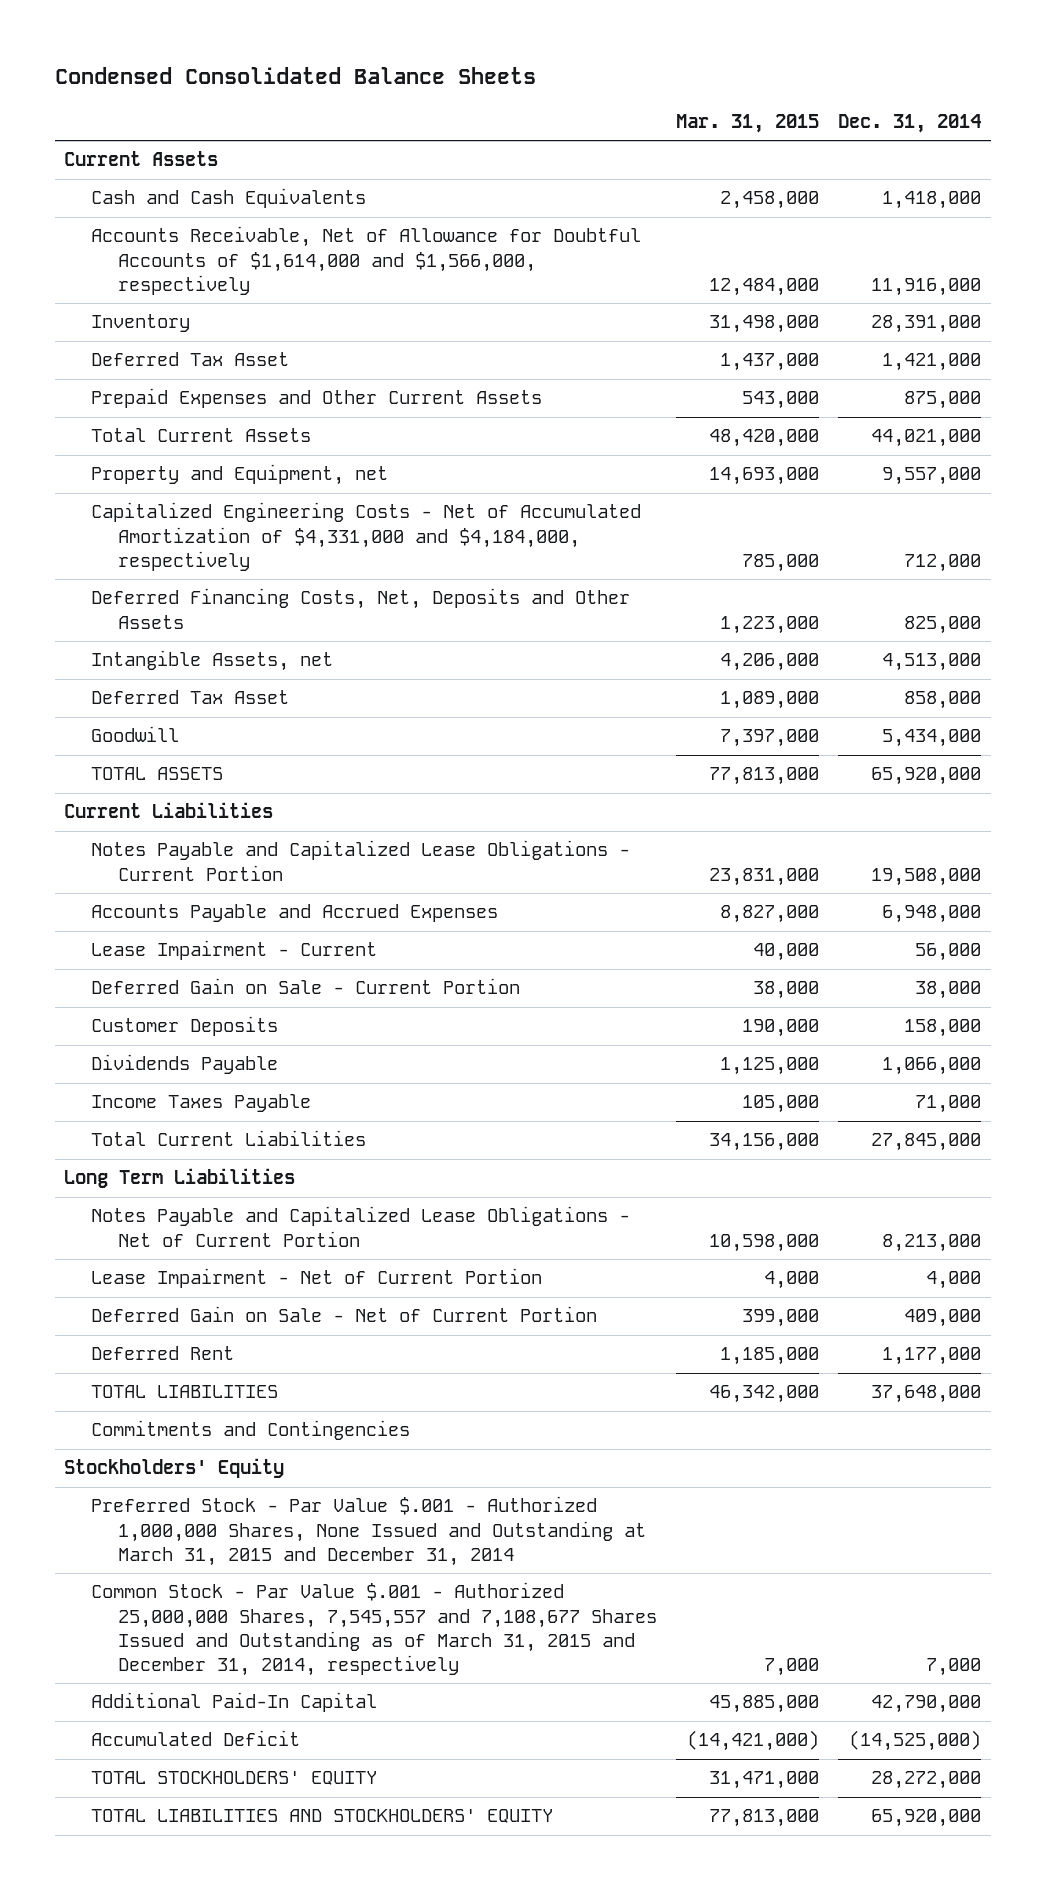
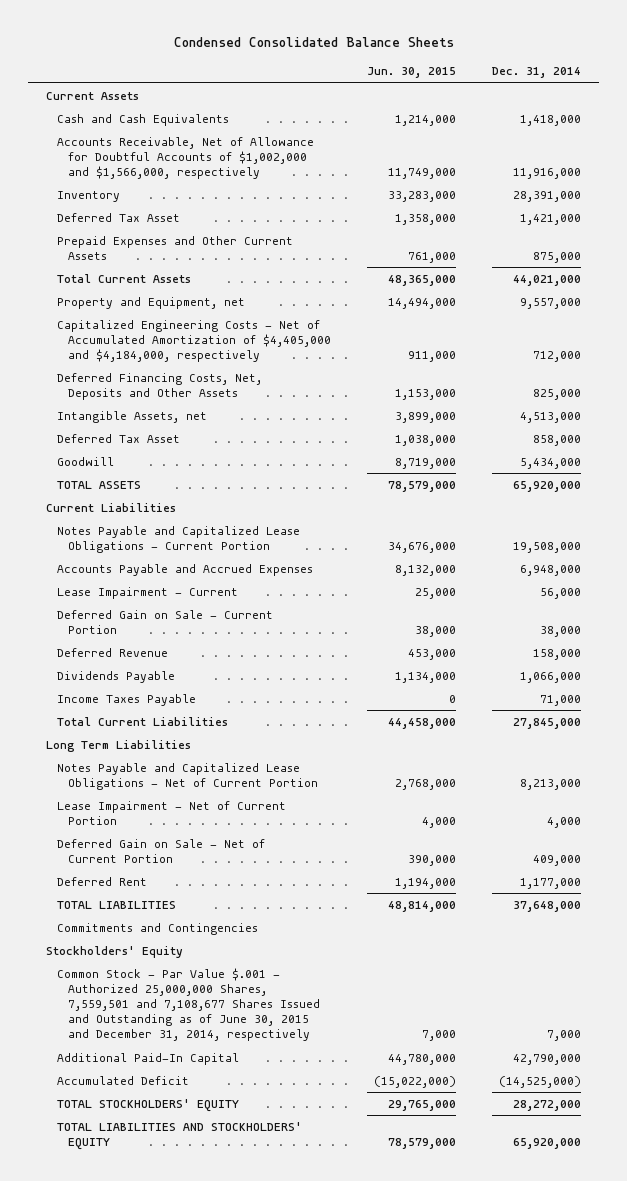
- | Mar. 31, 2015 | Dec. 31, 2014
+ | Jun. 30, 2015 | Dec. 31, 2014
- Accounts Receivable, Net of Allowance for Doubtful Accounts of $1,614,000 and $1,566,000, respectively | 12,484,000 | 11,916,000
+ Accounts Receivable, Net of Allowance for Doubtful Accounts of $1,002,000 and $1,566,000, respectively | 11,749,000 | 11,916,000
- Capitalized Engineering Costs - Net of Accumulated Amortization of $4,331,000 and $4,184,000, respectively | 785,000 | 712,000
+ Capitalized Engineering Costs - Net of Accumulated Amortization of $4,405,000 and $4,184,000, respectively | 911,000 | 712,000
- Customer Deposits | 190,000 | 158,000
+ Deferred Revenue | 453,000 | 158,000
- Preferred Stock - Par Value $.001 - Authorized 1,000,000 Shares, None Issued and Outstanding at March 31, 2015 and December 31, 2014
- Common Stock - Par Value $.001 - Authorized 25,000,000 Shares, 7,545,557 and 7,108,677 Shares Issued and Outstanding as of March 31, 2015 and December 31, 2014, respectively | 7,000 | 7,000
+ Common Stock - Par Value $.001 - Authorized 25,000,000 Shares, 7,559,501 and 7,108,677 Shares Issued and Outstanding as of June 30, 2015 and December 31, 2014, respectively | 7,000 | 7,000

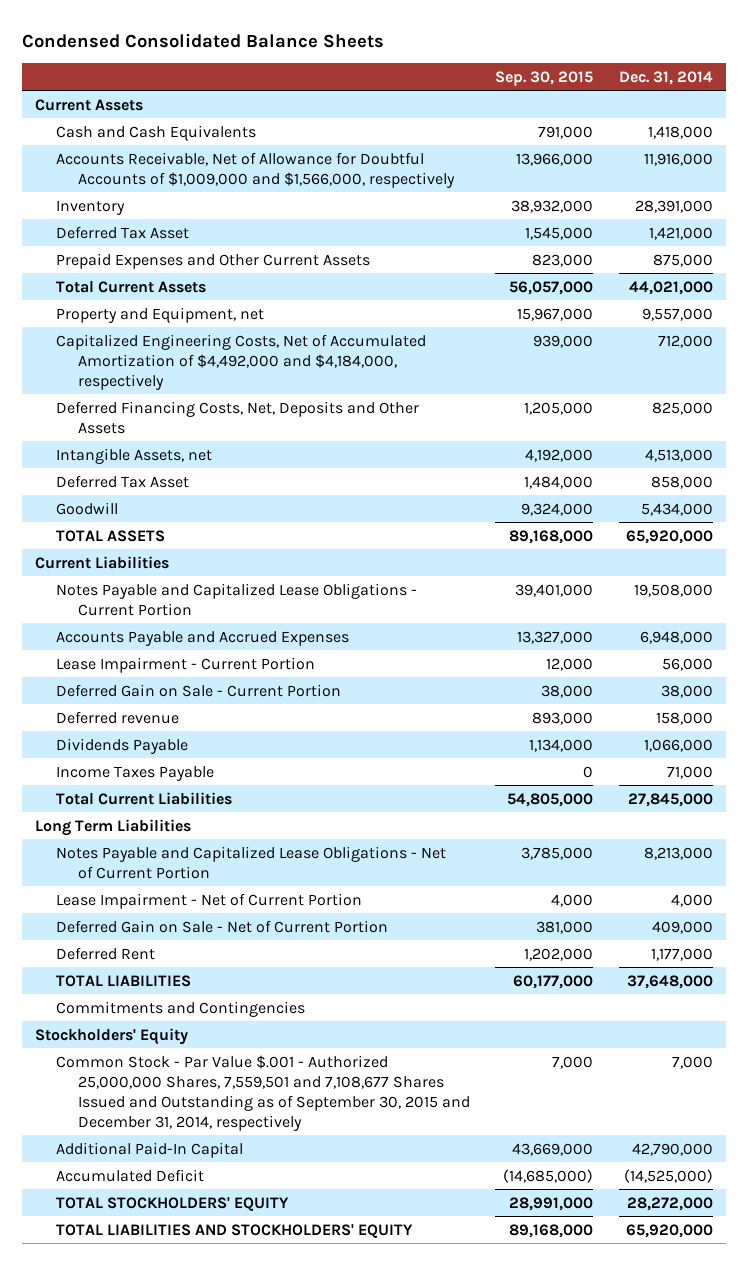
- | Jun. 30, 2015 | Dec. 31, 2014
+ | Sep. 30, 2015 | Dec. 31, 2014
- Accounts Receivable, Net of Allowance for Doubtful Accounts of $1,002,000 and $1,566,000, respectively | 11,749,000 | 11,916,000
+ Accounts Receivable, Net of Allowance for Doubtful Accounts of $1,009,000 and $1,566,000, respectively | 13,966,000 | 11,916,000
- Capitalized Engineering Costs - Net of Accumulated Amortization of $4,405,000 and $4,184,000, respectively | 911,000 | 712,000
+ Capitalized Engineering Costs, Net of Accumulated Amortization of $4,492,000 and $4,184,000, respectively | 939,000 | 712,000
- Lease Impairment - Current | 25,000 | 56,000
+ Lease Impairment - Current Portion | 12,000 | 56,000
- Deferred Revenue | 453,000 | 158,000
+ Deferred revenue | 893,000 | 158,000
- Common Stock - Par Value $.001 - Authorized 25,000,000 Shares, 7,559,501 and 7,108,677 Shares Issued and Outstanding as of June 30, 2015 and December 31, 2014, respectively | 7,000 | 7,000
+ Common Stock - Par Value $.001 - Authorized 25,000,000 Shares, 7,559,501 and 7,108,677 Shares Issued and Outstanding as of September 30, 2015 and December 31, 2014, respectively | 7,000 | 7,000

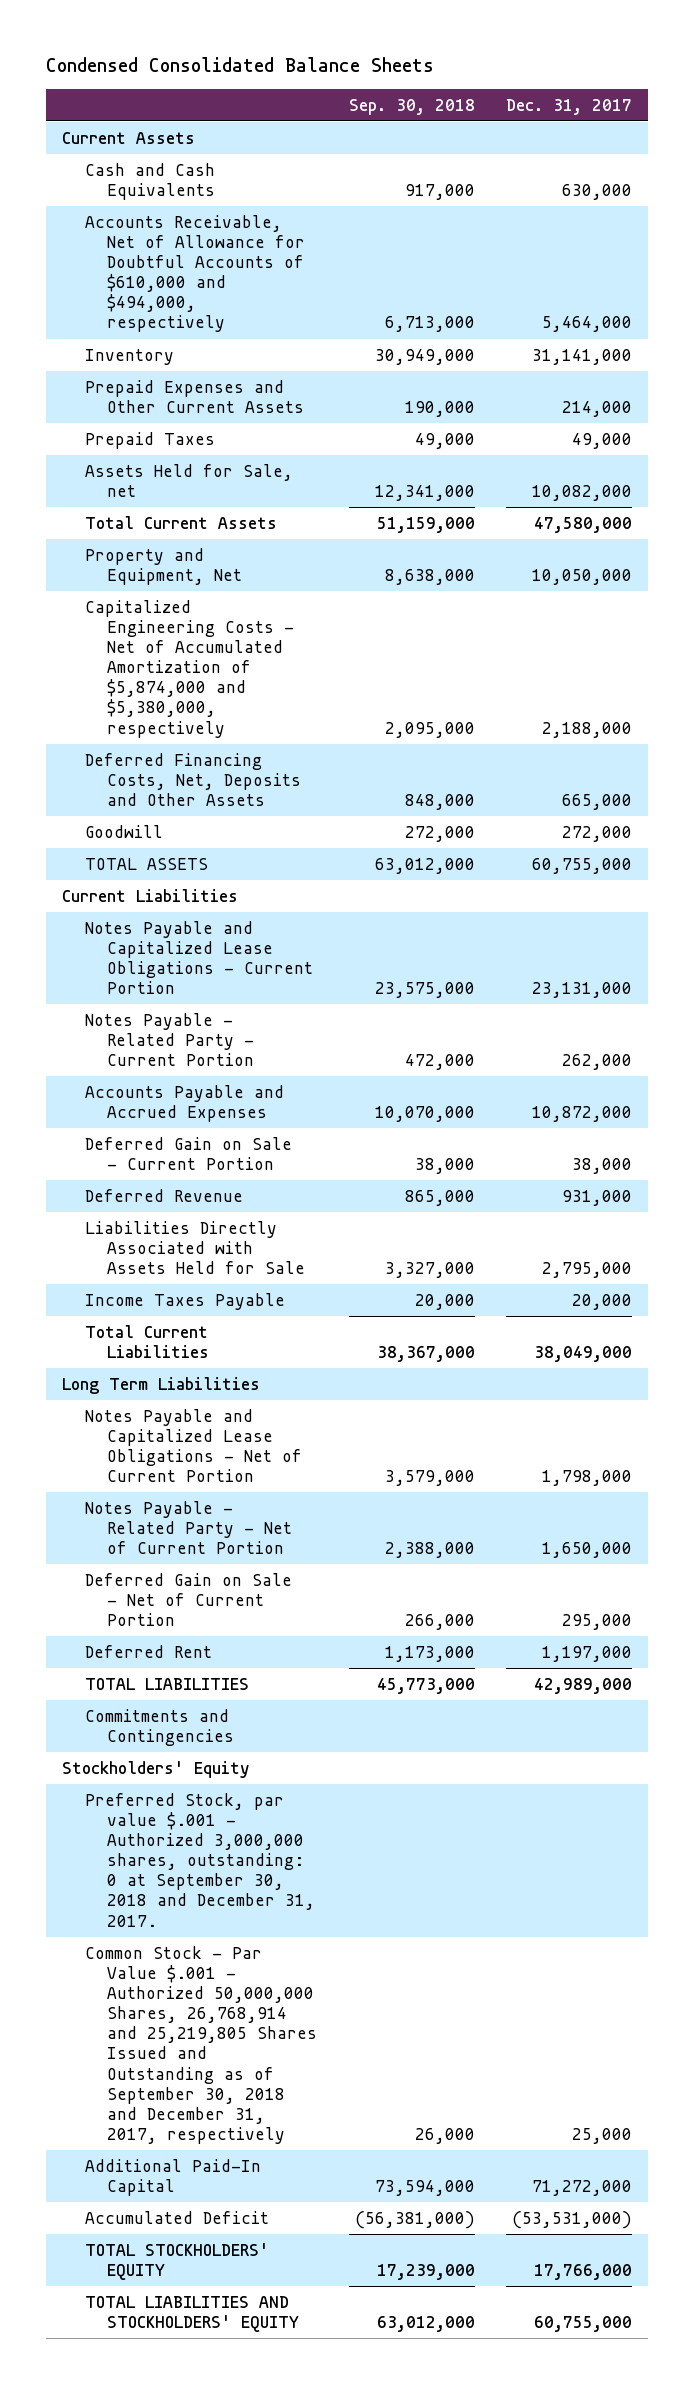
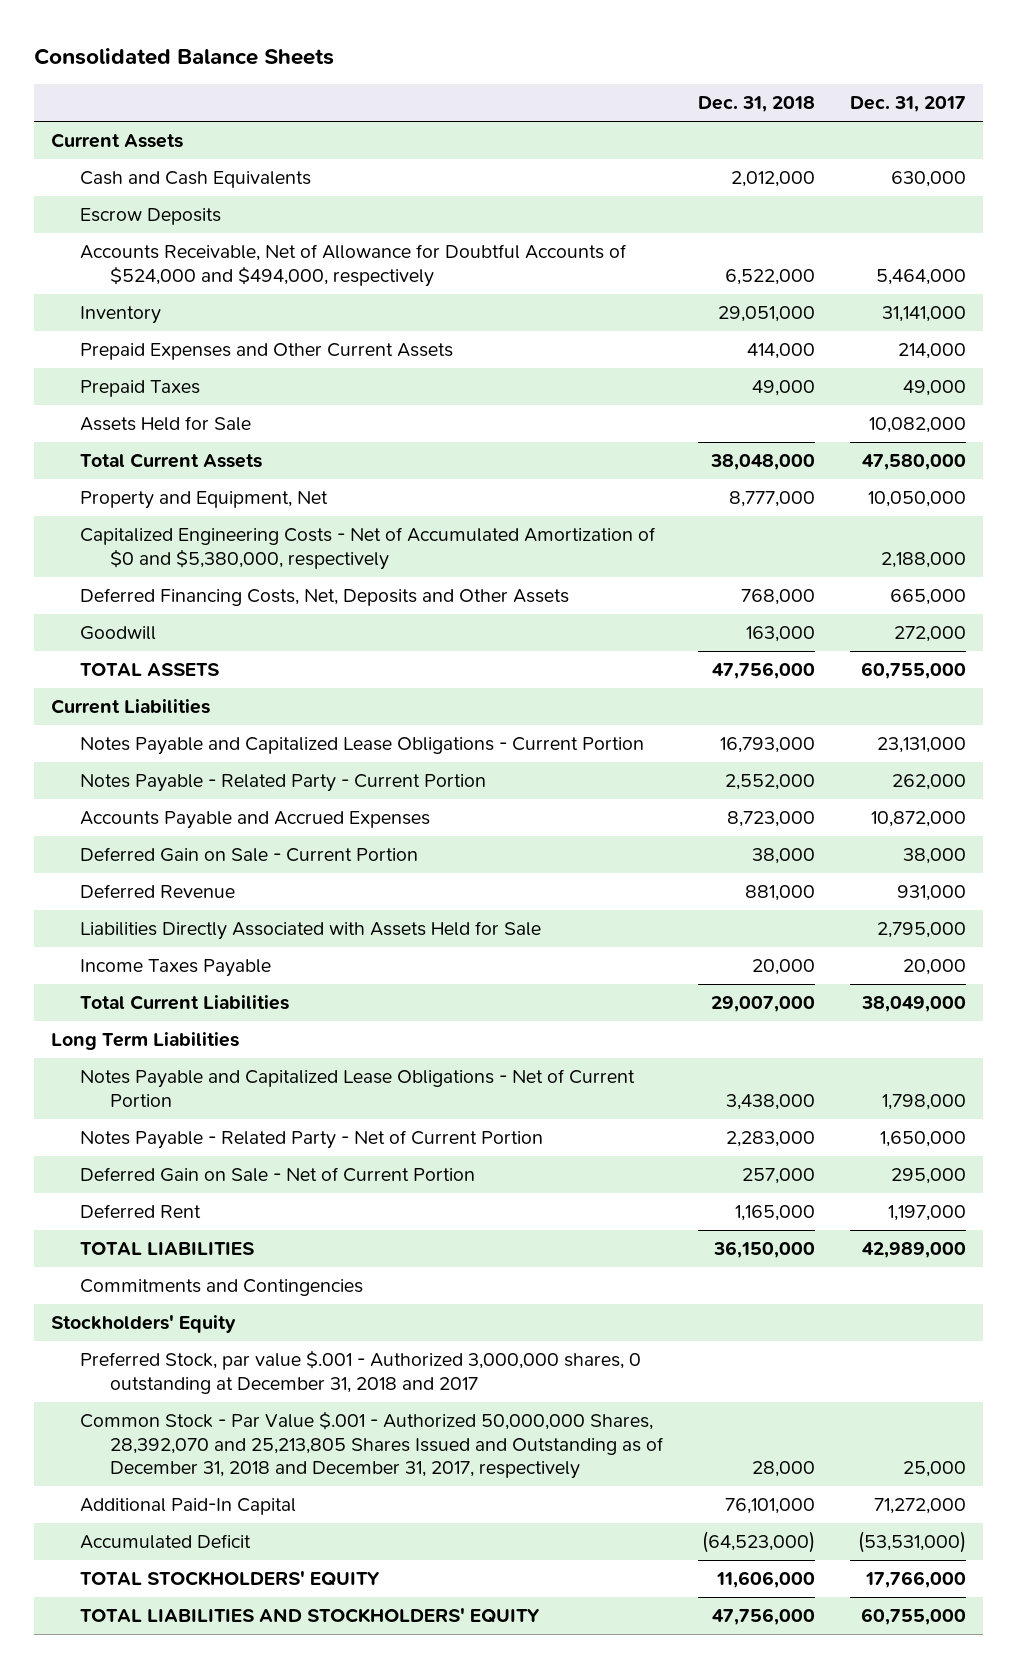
- Condensed Consolidated Balance Sheets
+ Consolidated Balance Sheets
- | Sep. 30, 2018 | Dec. 31, 2017
+ | Dec. 31, 2018 | Dec. 31, 2017
- Accounts Receivable, Net of Allowance for Doubtful Accounts of $610,000 and $494,000, respectively | 6,713,000 | 5,464,000
+ Escrow Deposits
+ Accounts Receivable, Net of Allowance for Doubtful Accounts of $524,000 and $494,000, respectively | 6,522,000 | 5,464,000
- Assets Held for Sale, net | 12,341,000 | 10,082,000
+ Assets Held for Sale | | 10,082,000
- Capitalized Engineering Costs - Net of Accumulated Amortization of $5,874,000 and $5,380,000, respectively | 2,095,000 | 2,188,000
+ Capitalized Engineering Costs - Net of Accumulated Amortization of $0 and $5,380,000, respectively | | 2,188,000
- Preferred Stock, par value $.001 - Authorized 3,000,000 shares, outstanding: 0 at September 30, 2018 and December 31, 2017.
- Common Stock - Par Value $.001 - Authorized 50,000,000 Shares, 26,768,914 and 25,219,805 Shares Issued and Outstanding as of September 30, 2018 and December 31, 2017, respectively | 26,000 | 25,000
+ Preferred Stock, par value $.001 - Authorized 3,000,000 shares, 0 outstanding at December 31, 2018 and 2017
+ Common Stock - Par Value $.001 - Authorized 50,000,000 Shares, 28,392,070 and 25,213,805 Shares Issued and Outstanding as of December 31, 2018 and December 31, 2017, respectively | 28,000 | 25,000

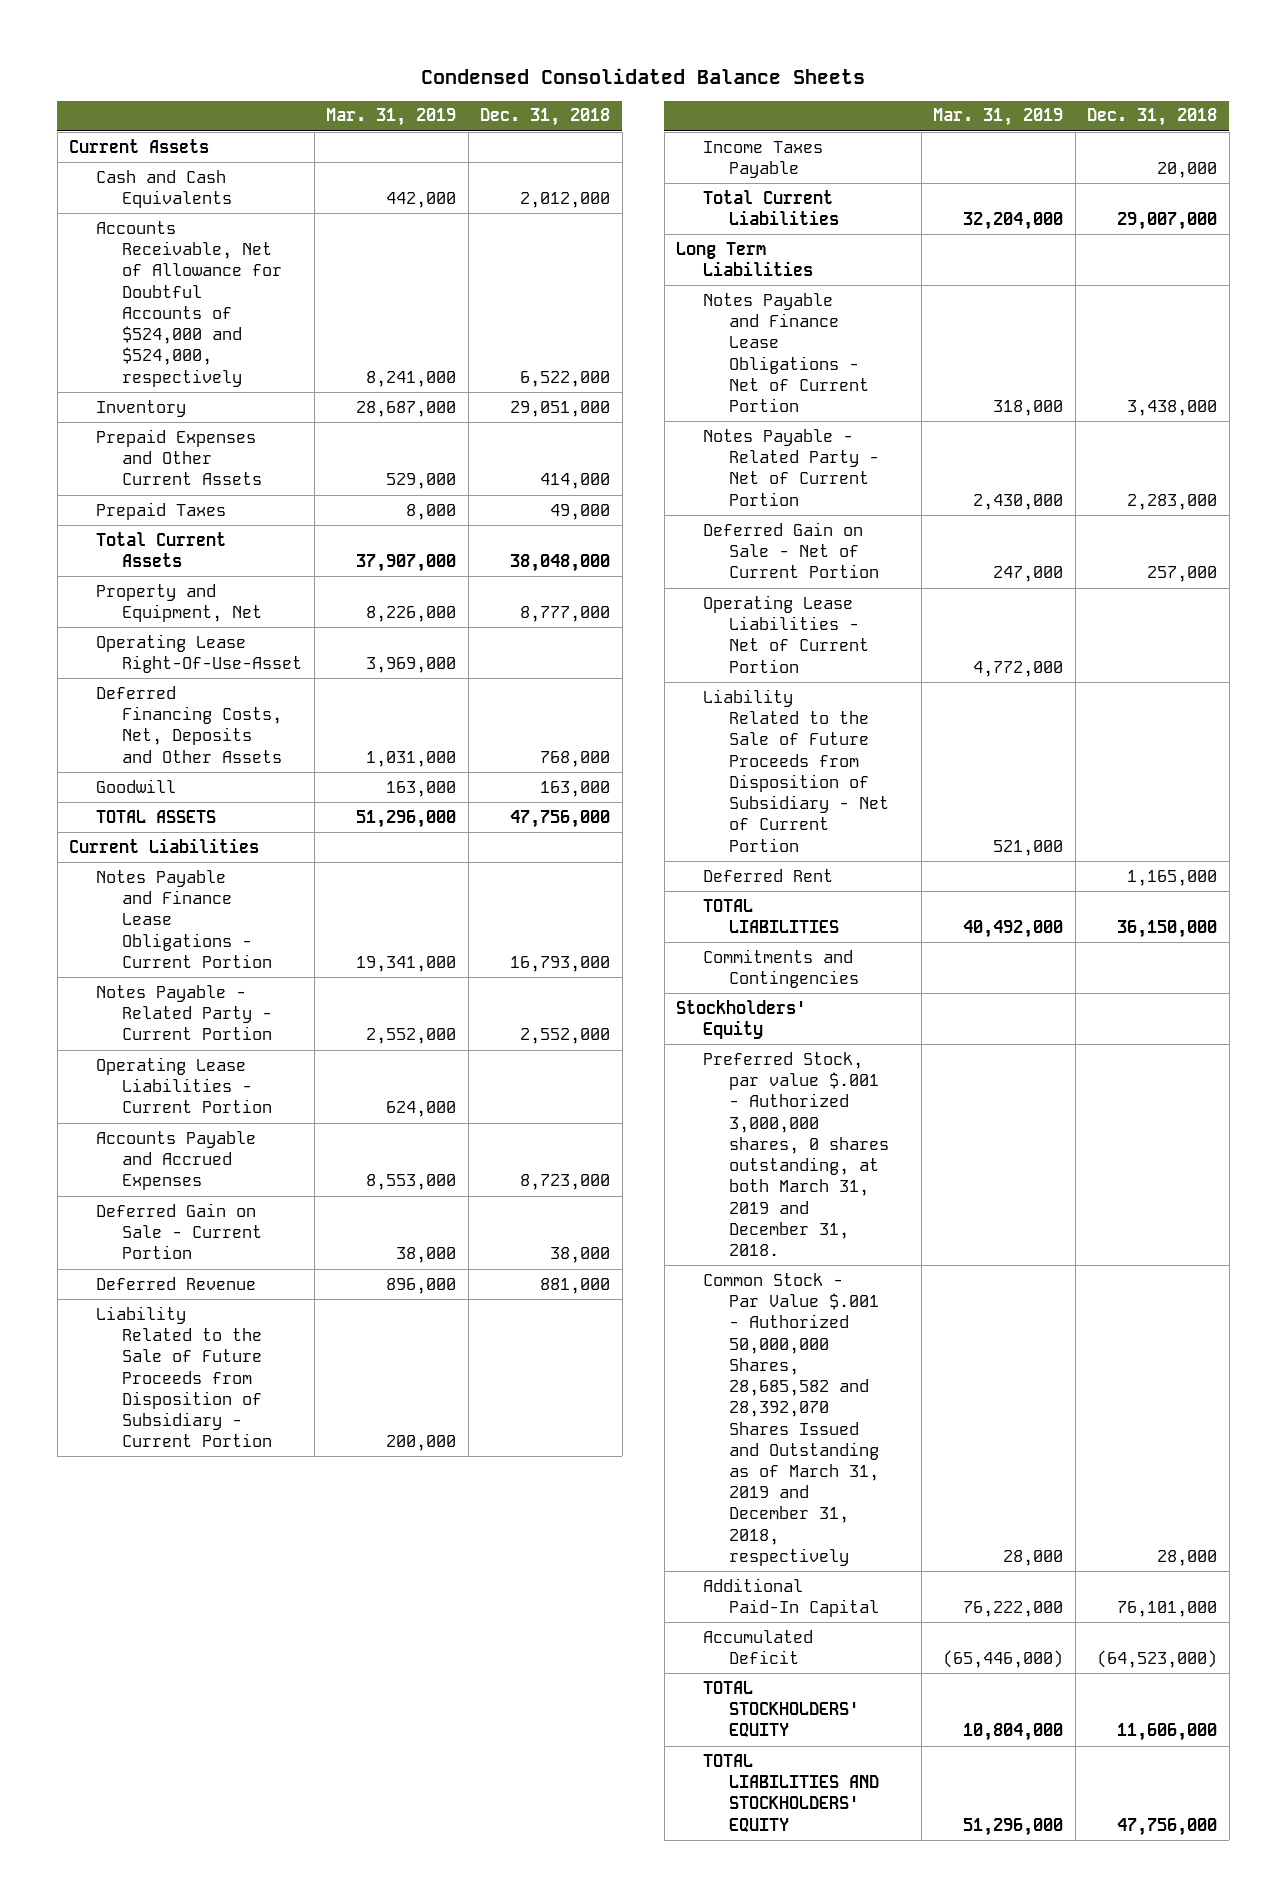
- Consolidated Balance Sheets
+ Condensed Consolidated Balance Sheets
- | Dec. 31, 2018 | Dec. 31, 2017
+ | Mar. 31, 2019 | Dec. 31, 2018
- Escrow Deposits
- Accounts Receivable, Net of Allowance for Doubtful Accounts of $524,000 and $494,000, respectively | 6,522,000 | 5,464,000
+ Accounts Receivable, Net of Allowance for Doubtful Accounts of $524,000 and $524,000, respectively | 8,241,000 | 6,522,000
- Assets Held for Sale | | 10,082,000
- Capitalized Engineering Costs - Net of Accumulated Amortization of $0 and $5,380,000, respectively | | 2,188,000
+ Operating Lease Right-Of-Use-Asset | 3,969,000 |
- Notes Payable and Capitalized Lease Obligations - Current Portion | 16,793,000 | 23,131,000
+ Notes Payable and Finance Lease Obligations - Current Portion | 19,341,000 | 16,793,000
+ Operating Lease Liabilities - Current Portion | 624,000 |
- Liabilities Directly Associated with Assets Held for Sale | | 2,795,000
+ Liability Related to the Sale of Future Proceeds from Disposition of Subsidiary - Current Portion | 200,000 |
- Notes Payable and Capitalized Lease Obligations - Net of Current Portion | 3,438,000 | 1,798,000
+ Notes Payable and Finance Lease Obligations - Net of Current Portion | 318,000 | 3,438,000
+ Operating Lease Liabilities - Net of Current Portion | 4,772,000 |
+ Liability Related to the Sale of Future Proceeds from Disposition of Subsidiary - Net of Current Portion | 521,000 |
- Preferred Stock, par value $.001 - Authorized 3,000,000 shares, 0 outstanding at December 31, 2018 and 2017
- Common Stock - Par Value $.001 - Authorized 50,000,000 Shares, 28,392,070 and 25,213,805 Shares Issued and Outstanding as of December 31, 2018 and December 31, 2017, respectively | 28,000 | 25,000
+ Preferred Stock, par value $.001 - Authorized 3,000,000 shares, 0 shares outstanding, at both March 31, 2019 and December 31, 2018.
+ Common Stock - Par Value $.001 - Authorized 50,000,000 Shares, 28,685,582 and 28,392,070 Shares Issued and Outstanding as of March 31, 2019 and December 31, 2018, respectively | 28,000 | 28,000

